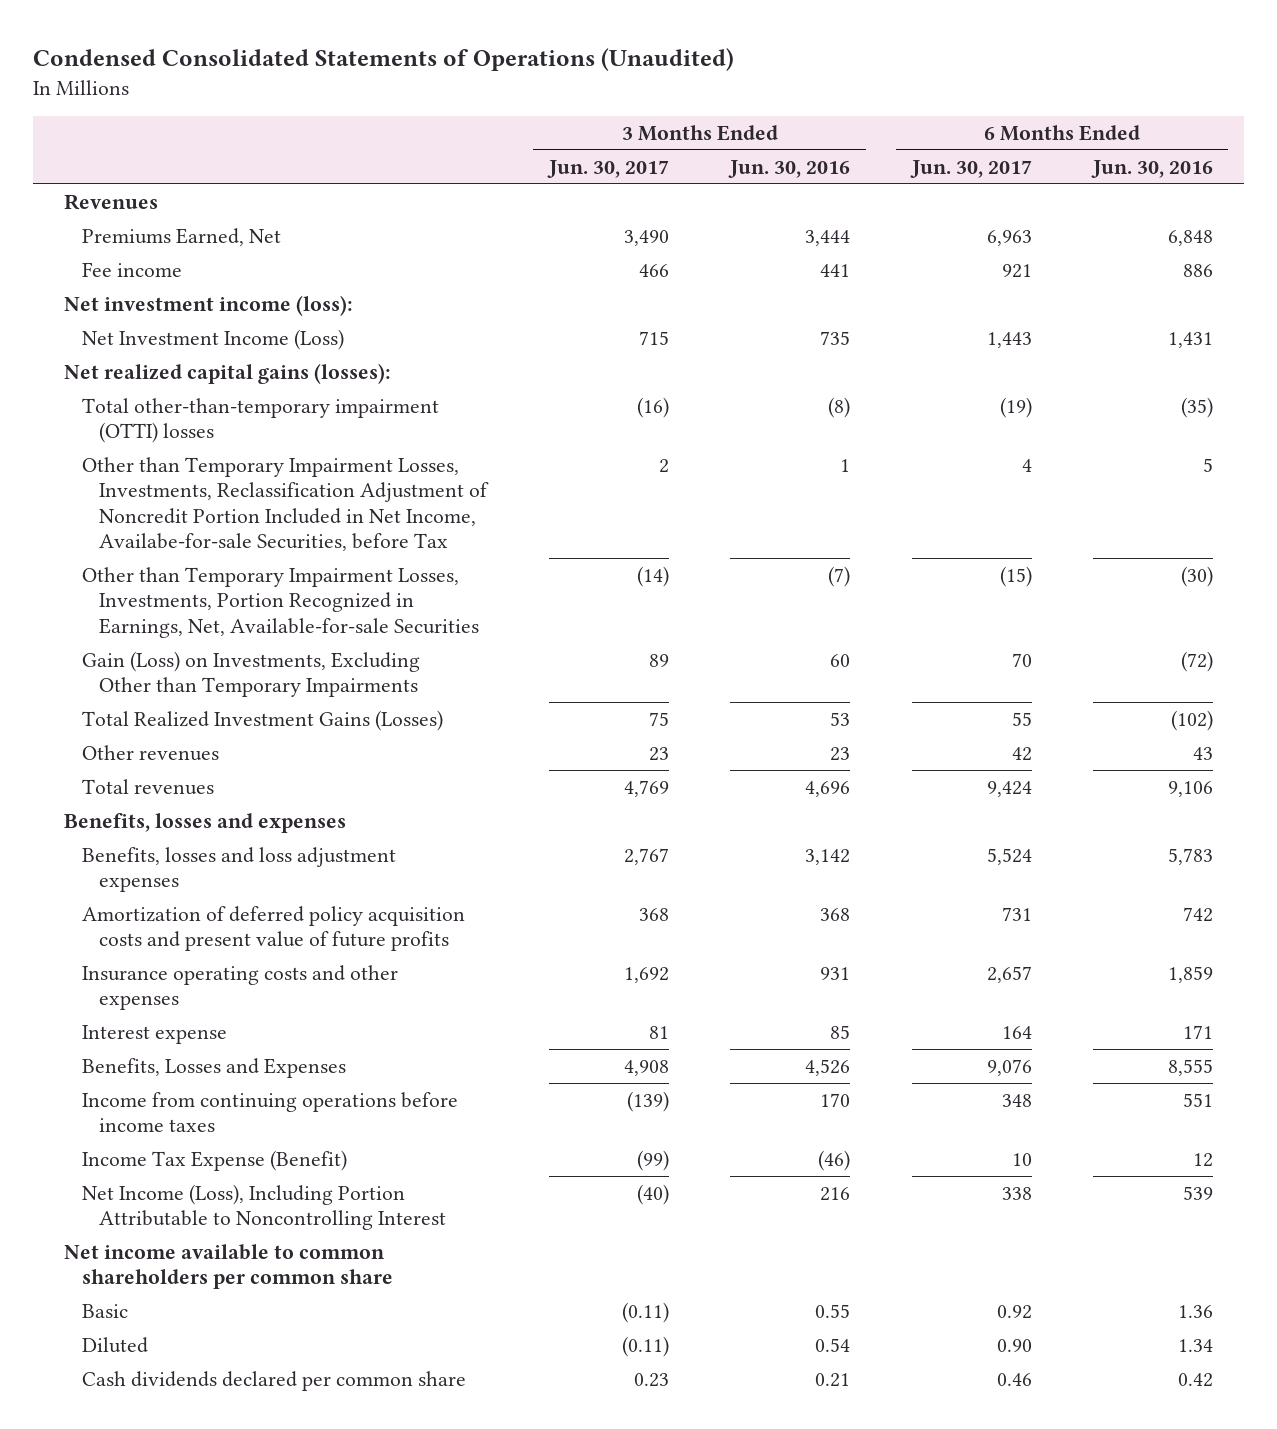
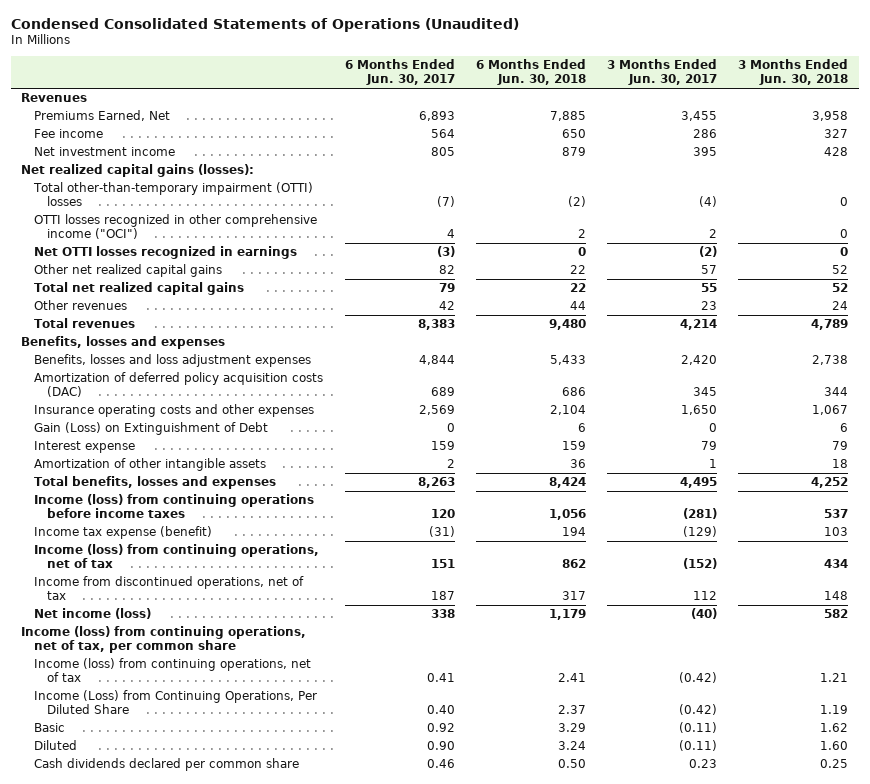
- | 3 Months Ended Jun. 30, 2017 | 3 Months Ended Jun. 30, 2016 | 6 Months Ended Jun. 30, 2017 | 6 Months Ended Jun. 30, 2016
+ | 6 Months Ended Jun. 30, 2017 | 6 Months Ended Jun. 30, 2018 | 3 Months Ended Jun. 30, 2017 | 3 Months Ended Jun. 30, 2018
- Premiums Earned, Net | 3,490 | 3,444 | 6,963 | 6,848
- Fee income | 466 | 441 | 921 | 886
- Net investment income (loss):
- Net Investment Income (Loss) | 715 | 735 | 1,443 | 1,431
+ Premiums Earned, Net | 6,893 | 7,885 | 3,455 | 3,958
+ Fee income | 564 | 650 | 286 | 327
+ Net investment income | 805 | 879 | 395 | 428
- Total other-than-temporary impairment (OTTI) losses | (16) | (8) | (19) | (35)
- Other than Temporary Impairment Losses, Investments, Reclassification Adjustment of Noncredit Portion Included in Net Income, Availabe-for-sale Securities, before Tax | 2 | 1 | 4 | 5
- Other than Temporary Impairment Losses, Investments, Portion Recognized in Earnings, Net, Available-for-sale Securities | (14) | (7) | (15) | (30)
- Gain (Loss) on Investments, Excluding Other than Temporary Impairments | 89 | 60 | 70 | (72)
- Total Realized Investment Gains (Losses) | 75 | 53 | 55 | (102)
+ Total other-than-temporary impairment (OTTI) losses | (7) | (2) | (4) | 0
+ OTTI losses recognized in other comprehensive income ("OCI") | 4 | 2 | 2 | 0
+ Net OTTI losses recognized in earnings | (3) | 0 | (2) | 0
+ Other net realized capital gains | 82 | 22 | 57 | 52
+ Total net realized capital gains | 79 | 22 | 55 | 52
- Total revenues | 4,769 | 4,696 | 9,424 | 9,106
+ Total revenues | 8,383 | 9,480 | 4,214 | 4,789
- Benefits, losses and loss adjustment expenses | 2,767 | 3,142 | 5,524 | 5,783
- Amortization of deferred policy acquisition costs and present value of future profits | 368 | 368 | 731 | 742
- Insurance operating costs and other expenses | 1,692 | 931 | 2,657 | 1,859
- Interest expense | 81 | 85 | 164 | 171
- Benefits, Losses and Expenses | 4,908 | 4,526 | 9,076 | 8,555
- Income from continuing operations before income taxes | (139) | 170 | 348 | 551
- Income Tax Expense (Benefit) | (99) | (46) | 10 | 12
- Net Income (Loss), Including Portion Attributable to Noncontrolling Interest | (40) | 216 | 338 | 539
- Net income available to common shareholders per common share
+ Benefits, losses and loss adjustment expenses | 4,844 | 5,433 | 2,420 | 2,738
+ Amortization of deferred policy acquisition costs (DAC) | 689 | 686 | 345 | 344
+ Insurance operating costs and other expenses | 2,569 | 2,104 | 1,650 | 1,067
+ Gain (Loss) on Extinguishment of Debt | 0 | 6 | 0 | 6
+ Interest expense | 159 | 159 | 79 | 79
+ Amortization of other intangible assets | 2 | 36 | 1 | 18
+ Total benefits, losses and expenses | 8,263 | 8,424 | 4,495 | 4,252
+ Income (loss) from continuing operations before income taxes | 120 | 1,056 | (281) | 537
+ Income tax expense (benefit) | (31) | 194 | (129) | 103
+ Income (loss) from continuing operations, net of tax | 151 | 862 | (152) | 434
+ Income from discontinued operations, net of tax | 187 | 317 | 112 | 148
+ Net income (loss) | 338 | 1,179 | (40) | 582
+ Income (loss) from continuing operations, net of tax, per common share
+ Income (loss) from continuing operations, net of tax | 0.41 | 2.41 | (0.42) | 1.21
+ Income (Loss) from Continuing Operations, Per Diluted Share | 0.40 | 2.37 | (0.42) | 1.19

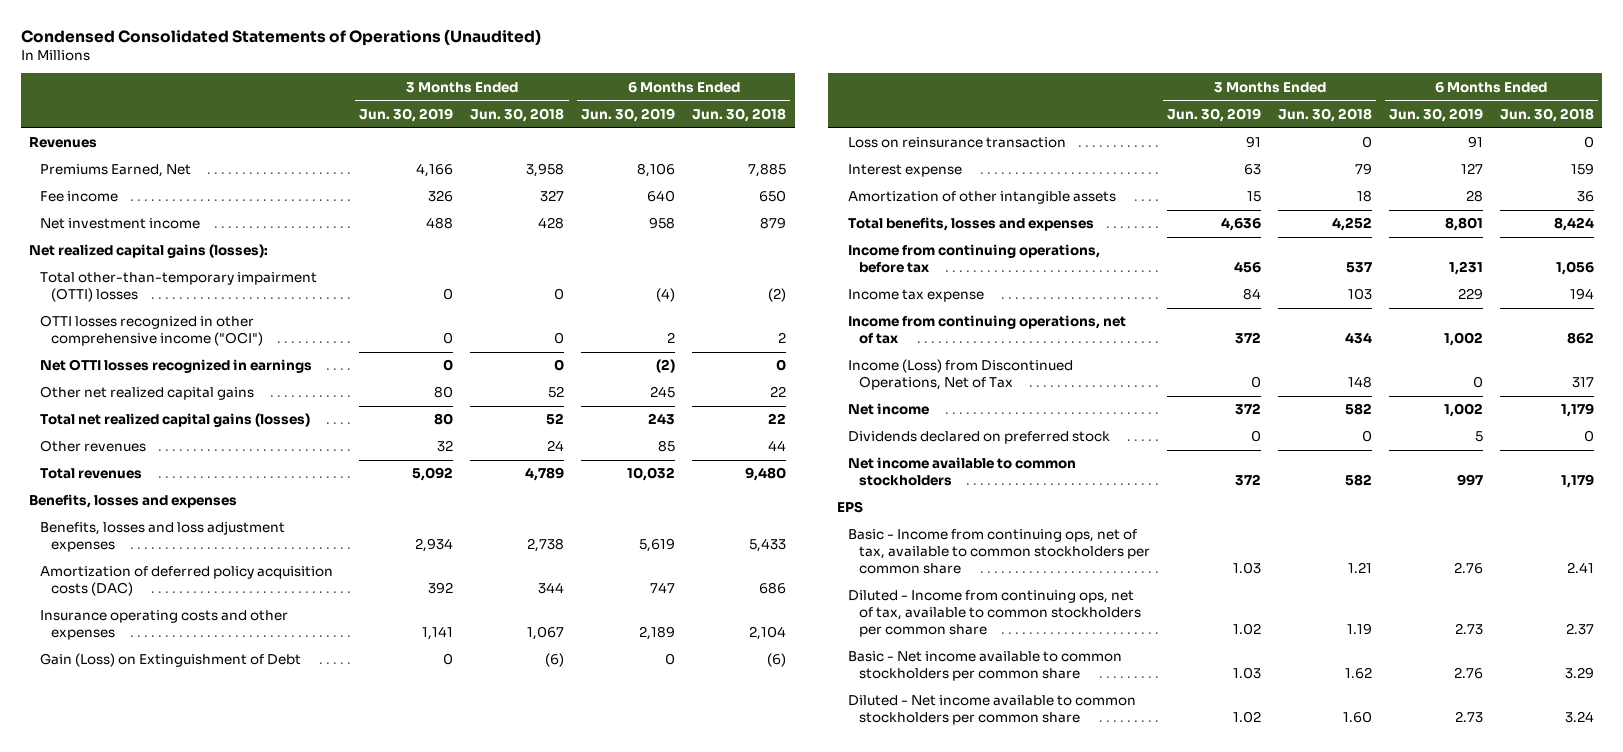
- | 6 Months Ended Jun. 30, 2017 | 6 Months Ended Jun. 30, 2018 | 3 Months Ended Jun. 30, 2017 | 3 Months Ended Jun. 30, 2018
+ | 3 Months Ended Jun. 30, 2019 | 3 Months Ended Jun. 30, 2018 | 6 Months Ended Jun. 30, 2019 | 6 Months Ended Jun. 30, 2018
- Total net realized capital gains | 79 | 22 | 55 | 52
+ Total net realized capital gains (losses) | 80 | 52 | 243 | 22
- Gain (Loss) on Extinguishment of Debt | 0 | 6 | 0 | 6
+ Gain (Loss) on Extinguishment of Debt | 0 | (6) | 0 | (6)
+ Loss on reinsurance transaction | 91 | 0 | 91 | 0
- Income (loss) from continuing operations before income taxes | 120 | 1,056 | (281) | 537
- Income tax expense (benefit) | (31) | 194 | (129) | 103
- Income (loss) from continuing operations, net of tax | 151 | 862 | (152) | 434
- Income from discontinued operations, net of tax | 187 | 317 | 112 | 148
- Net income (loss) | 338 | 1,179 | (40) | 582
- Income (loss) from continuing operations, net of tax, per common share
- Income (loss) from continuing operations, net of tax | 0.41 | 2.41 | (0.42) | 1.21
- Income (Loss) from Continuing Operations, Per Diluted Share | 0.40 | 2.37 | (0.42) | 1.19
- Basic | 0.92 | 3.29 | (0.11) | 1.62
- Diluted | 0.90 | 3.24 | (0.11) | 1.60
- Cash dividends declared per common share | 0.46 | 0.50 | 0.23 | 0.25
+ Income from continuing operations, before tax | 456 | 537 | 1,231 | 1,056
+ Income tax expense | 84 | 103 | 229 | 194
+ Income from continuing operations, net of tax | 372 | 434 | 1,002 | 862
+ Income (Loss) from Discontinued Operations, Net of Tax | 0 | 148 | 0 | 317
+ Net income | 372 | 582 | 1,002 | 1,179
+ Dividends declared on preferred stock | 0 | 0 | 5 | 0
+ Net income available to common stockholders | 372 | 582 | 997 | 1,179
+ EPS
+ Basic - Income from continuing ops, net of tax, available to common stockholders per common share | 1.03 | 1.21 | 2.76 | 2.41
+ Diluted - Income from continuing ops, net of tax, available to common stockholders per common share | 1.02 | 1.19 | 2.73 | 2.37
+ Basic - Net income available to common stockholders per common share | 1.03 | 1.62 | 2.76 | 3.29
+ Diluted - Net income available to common stockholders per common share | 1.02 | 1.60 | 2.73 | 3.24

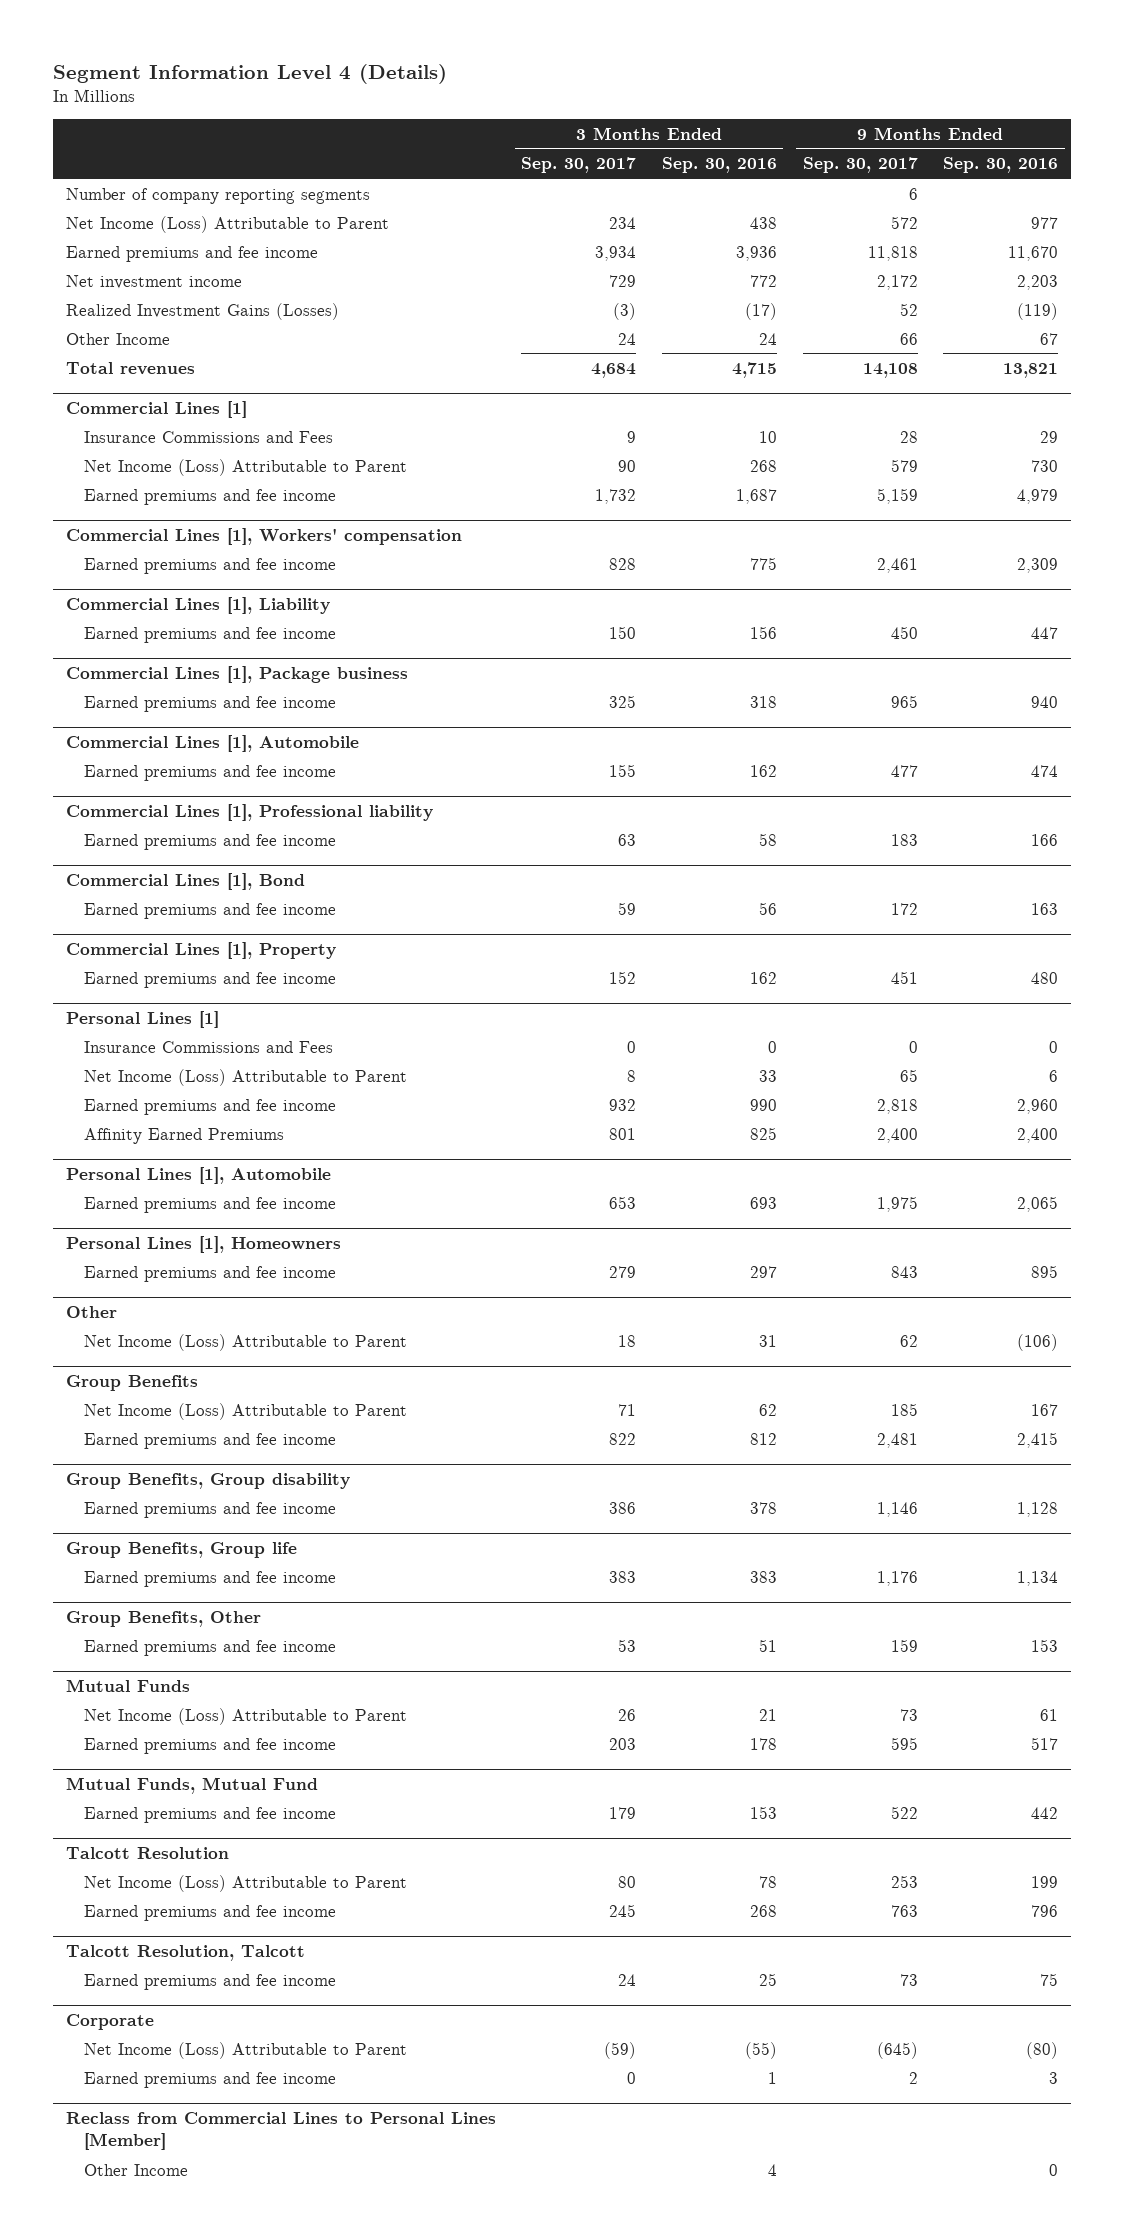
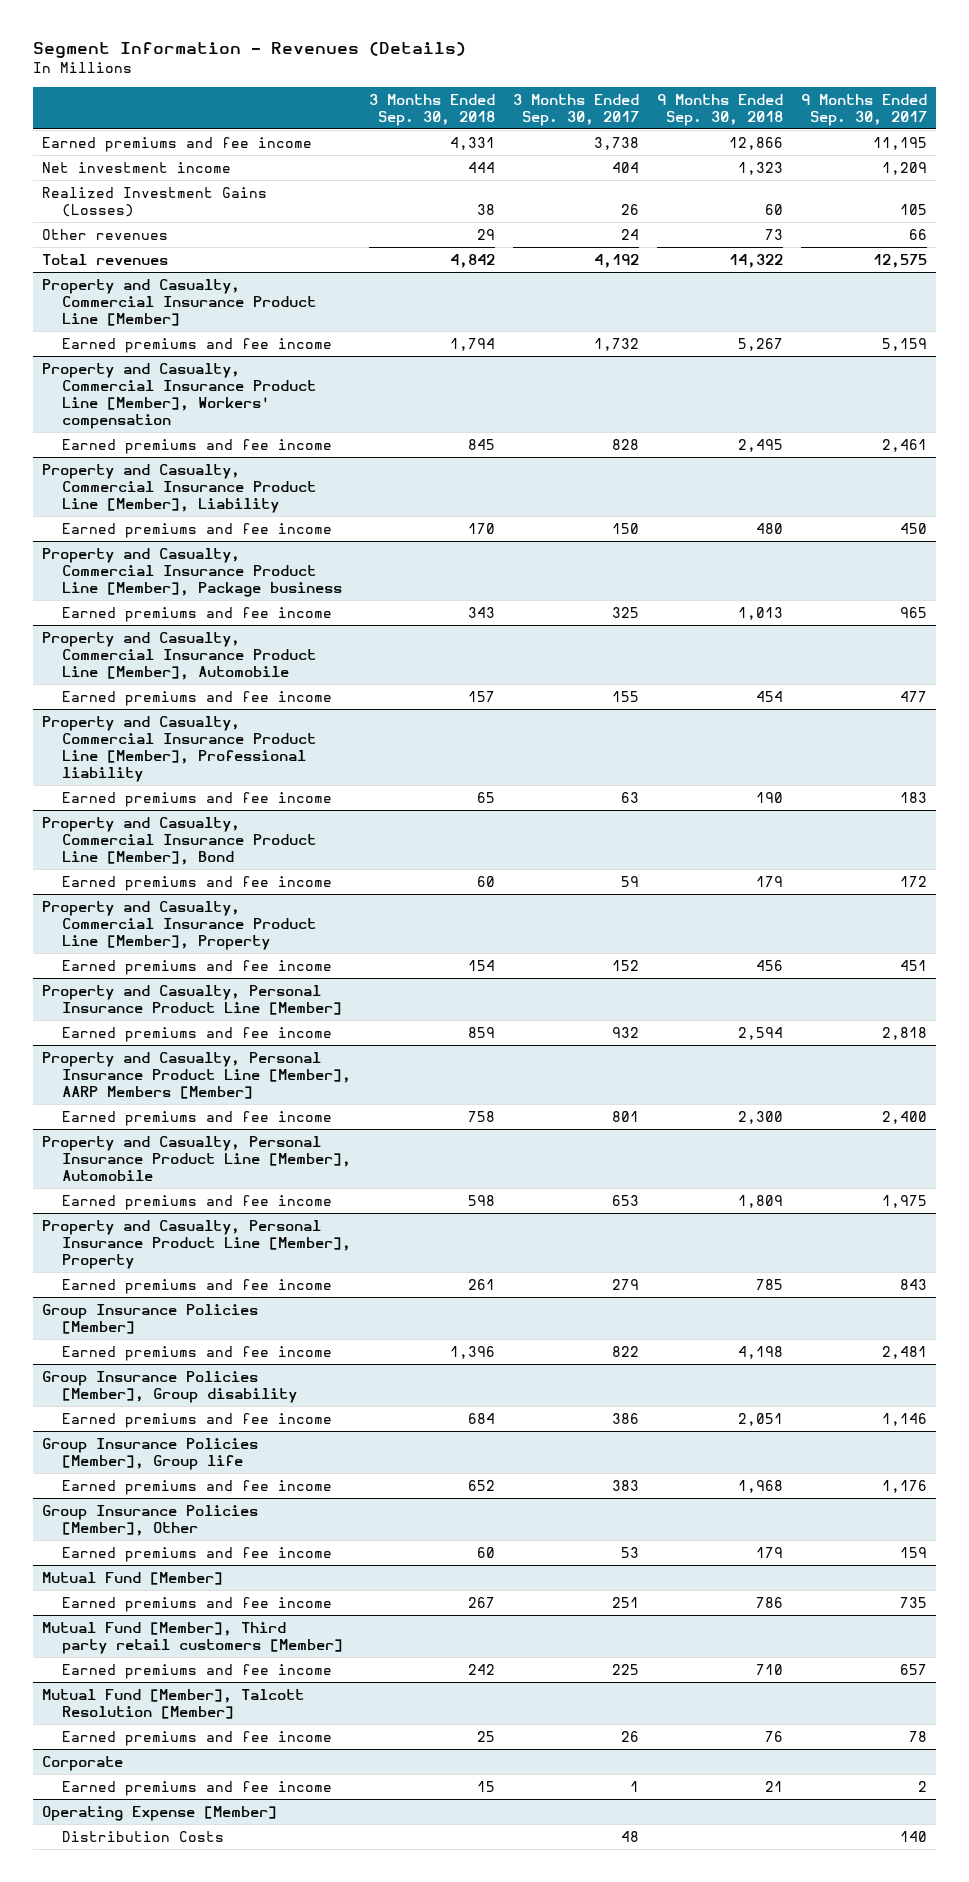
- Segment Information Level 4 (Details)
+ Segment Information - Revenues (Details)
- | 3 Months Ended Sep. 30, 2017 | 3 Months Ended Sep. 30, 2016 | 9 Months Ended Sep. 30, 2017 | 9 Months Ended Sep. 30, 2016
+ | 3 Months Ended Sep. 30, 2018 | 3 Months Ended Sep. 30, 2017 | 9 Months Ended Sep. 30, 2018 | 9 Months Ended Sep. 30, 2017
- Number of company reporting segments | | | 6 |
- Net Income (Loss) Attributable to Parent | 234 | 438 | 572 | 977
- Earned premiums and fee income | 3,934 | 3,936 | 11,818 | 11,670
- Net investment income | 729 | 772 | 2,172 | 2,203
- Realized Investment Gains (Losses) | (3) | (17) | 52 | (119)
- Other Income | 24 | 24 | 66 | 67
- Total revenues | 4,684 | 4,715 | 14,108 | 13,821
- Commercial Lines [1]
- Insurance Commissions and Fees | 9 | 10 | 28 | 29
- Net Income (Loss) Attributable to Parent | 90 | 268 | 579 | 730
+ Earned premiums and fee income | 4,331 | 3,738 | 12,866 | 11,195
+ Net investment income | 444 | 404 | 1,323 | 1,209
+ Realized Investment Gains (Losses) | 38 | 26 | 60 | 105
+ Other revenues | 29 | 24 | 73 | 66
+ Total revenues | 4,842 | 4,192 | 14,322 | 12,575
+ Property and Casualty, Commercial Insurance Product Line [Member]
- Commercial Lines [1], Workers' compensation
+ Property and Casualty, Commercial Insurance Product Line [Member], Workers' compensation
- Commercial Lines [1], Liability
+ Property and Casualty, Commercial Insurance Product Line [Member], Liability
- Commercial Lines [1], Package business
+ Property and Casualty, Commercial Insurance Product Line [Member], Package business
- Commercial Lines [1], Automobile
+ Property and Casualty, Commercial Insurance Product Line [Member], Automobile
- Commercial Lines [1], Professional liability
+ Property and Casualty, Commercial Insurance Product Line [Member], Professional liability
- Commercial Lines [1], Bond
+ Property and Casualty, Commercial Insurance Product Line [Member], Bond
- Commercial Lines [1], Property
+ Property and Casualty, Commercial Insurance Product Line [Member], Property
- Personal Lines [1]
- Insurance Commissions and Fees | 0 | 0 | 0 | 0
- Net Income (Loss) Attributable to Parent | 8 | 33 | 65 | 6
+ Property and Casualty, Personal Insurance Product Line [Member]
- Affinity Earned Premiums | 801 | 825 | 2,400 | 2,400
- Personal Lines [1], Automobile
+ Property and Casualty, Personal Insurance Product Line [Member], AARP Members [Member]
+ Earned premiums and fee income | 758 | 801 | 2,300 | 2,400
+ Property and Casualty, Personal Insurance Product Line [Member], Automobile
- Personal Lines [1], Homeowners
+ Property and Casualty, Personal Insurance Product Line [Member], Property
- Other
- Net Income (Loss) Attributable to Parent | 18 | 31 | 62 | (106)
- Group Benefits
- Net Income (Loss) Attributable to Parent | 71 | 62 | 185 | 167
+ Group Insurance Policies [Member]
- Group Benefits, Group disability
+ Group Insurance Policies [Member], Group disability
- Group Benefits, Group life
+ Group Insurance Policies [Member], Group life
- Group Benefits, Other
+ Group Insurance Policies [Member], Other
- Mutual Funds
- Net Income (Loss) Attributable to Parent | 26 | 21 | 73 | 61
- Earned premiums and fee income | 203 | 178 | 595 | 517
- Mutual Funds, Mutual Fund
- Earned premiums and fee income | 179 | 153 | 522 | 442
- Talcott Resolution
- Net Income (Loss) Attributable to Parent | 80 | 78 | 253 | 199
- Earned premiums and fee income | 245 | 268 | 763 | 796
- Talcott Resolution, Talcott
- Earned premiums and fee income | 24 | 25 | 73 | 75
+ Mutual Fund [Member]
+ Earned premiums and fee income | 267 | 251 | 786 | 735
+ Mutual Fund [Member], Third party retail customers [Member]
+ Earned premiums and fee income | 242 | 225 | 710 | 657
+ Mutual Fund [Member], Talcott Resolution [Member]
+ Earned premiums and fee income | 25 | 26 | 76 | 78
@ Corporate
- Net Income (Loss) Attributable to Parent | (59) | (55) | (645) | (80)
- Earned premiums and fee income | 0 | 1 | 2 | 3
- Reclass from Commercial Lines to Personal Lines [Member]
- Other Income | | 4 | | 0
@ Corporate
+ Earned premiums and fee income | 15 | 1 | 21 | 2
+ Operating Expense [Member]
+ Distribution Costs | | 48 | | 140

